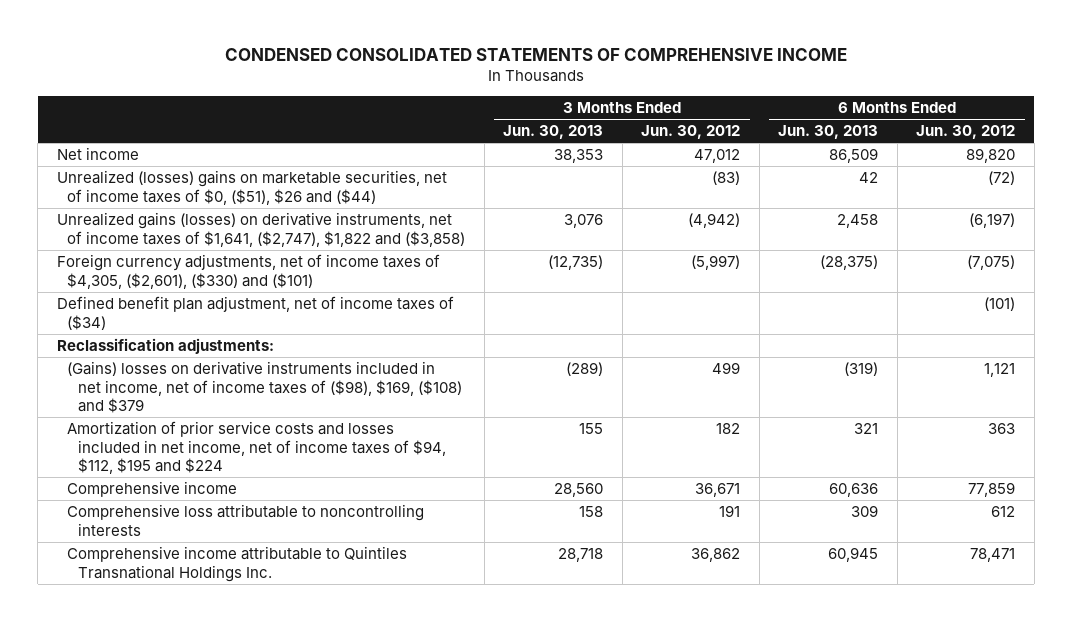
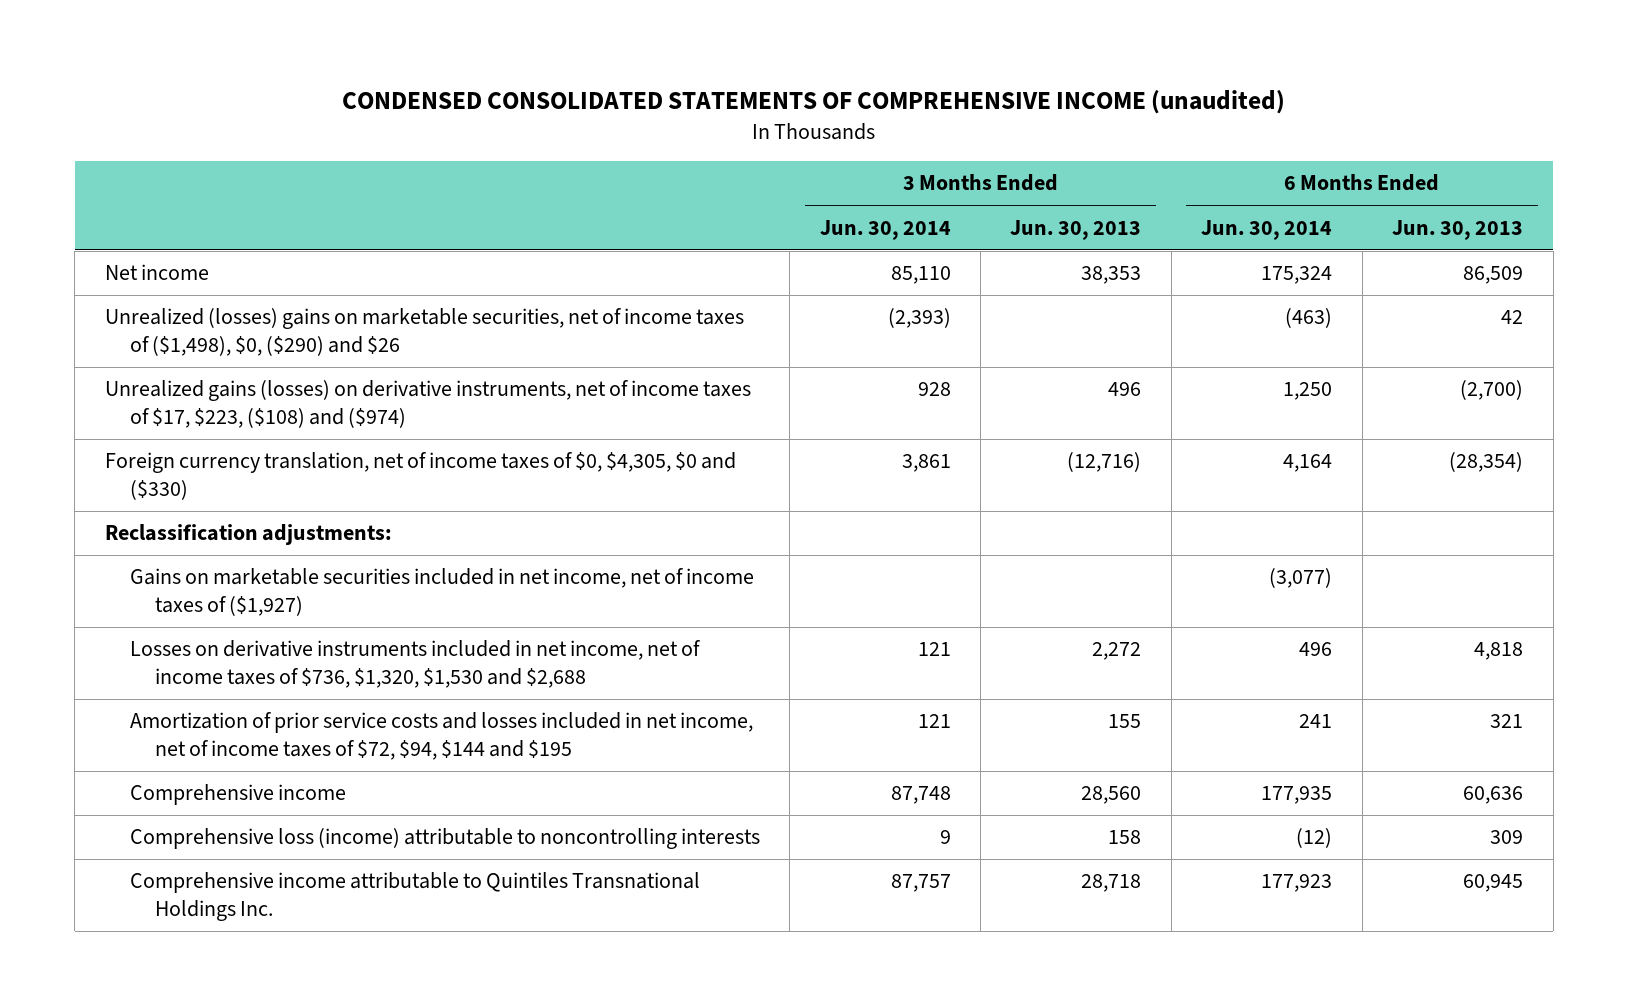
- CONDENSED CONSOLIDATED STATEMENTS OF COMPREHENSIVE INCOME
+ CONDENSED CONSOLIDATED STATEMENTS OF COMPREHENSIVE INCOME (unaudited)
- | 3 Months Ended Jun. 30, 2013 | 3 Months Ended Jun. 30, 2012 | 6 Months Ended Jun. 30, 2013 | 6 Months Ended Jun. 30, 2012
+ | 3 Months Ended Jun. 30, 2014 | 3 Months Ended Jun. 30, 2013 | 6 Months Ended Jun. 30, 2014 | 6 Months Ended Jun. 30, 2013
- Unrealized (losses) gains on marketable securities, net of income taxes of $0, ($51), $26 and ($44) | | (83) | 42 | (72)
- Unrealized gains (losses) on derivative instruments, net of income taxes of $1,641, ($2,747), $1,822 and ($3,858) | 3,076 | (4,942) | 2,458 | (6,197)
- Foreign currency adjustments, net of income taxes of $4,305, ($2,601), ($330) and ($101) | (12,735) | (5,997) | (28,375) | (7,075)
- Defined benefit plan adjustment, net of income taxes of ($34) | | | | (101)
+ Unrealized (losses) gains on marketable securities, net of income taxes of ($1,498), $0, ($290) and $26 | (2,393) | | (463) | 42
+ Unrealized gains (losses) on derivative instruments, net of income taxes of $17, $223, ($108) and ($974) | 928 | 496 | 1,250 | (2,700)
+ Foreign currency translation, net of income taxes of $0, $4,305, $0 and ($330) | 3,861 | (12,716) | 4,164 | (28,354)
- (Gains) losses on derivative instruments included in net income, net of income taxes of ($98), $169, ($108) and $379 | (289) | 499 | (319) | 1,121
- Amortization of prior service costs and losses included in net income, net of income taxes of $94, $112, $195 and $224 | 155 | 182 | 321 | 363
+ Gains on marketable securities included in net income, net of income taxes of ($1,927) | | | (3,077) |
+ Losses on derivative instruments included in net income, net of income taxes of $736, $1,320, $1,530 and $2,688 | 121 | 2,272 | 496 | 4,818
+ Amortization of prior service costs and losses included in net income, net of income taxes of $72, $94, $144 and $195 | 121 | 155 | 241 | 321
- Comprehensive loss attributable to noncontrolling interests | 158 | 191 | 309 | 612
+ Comprehensive loss (income) attributable to noncontrolling interests | 9 | 158 | (12) | 309

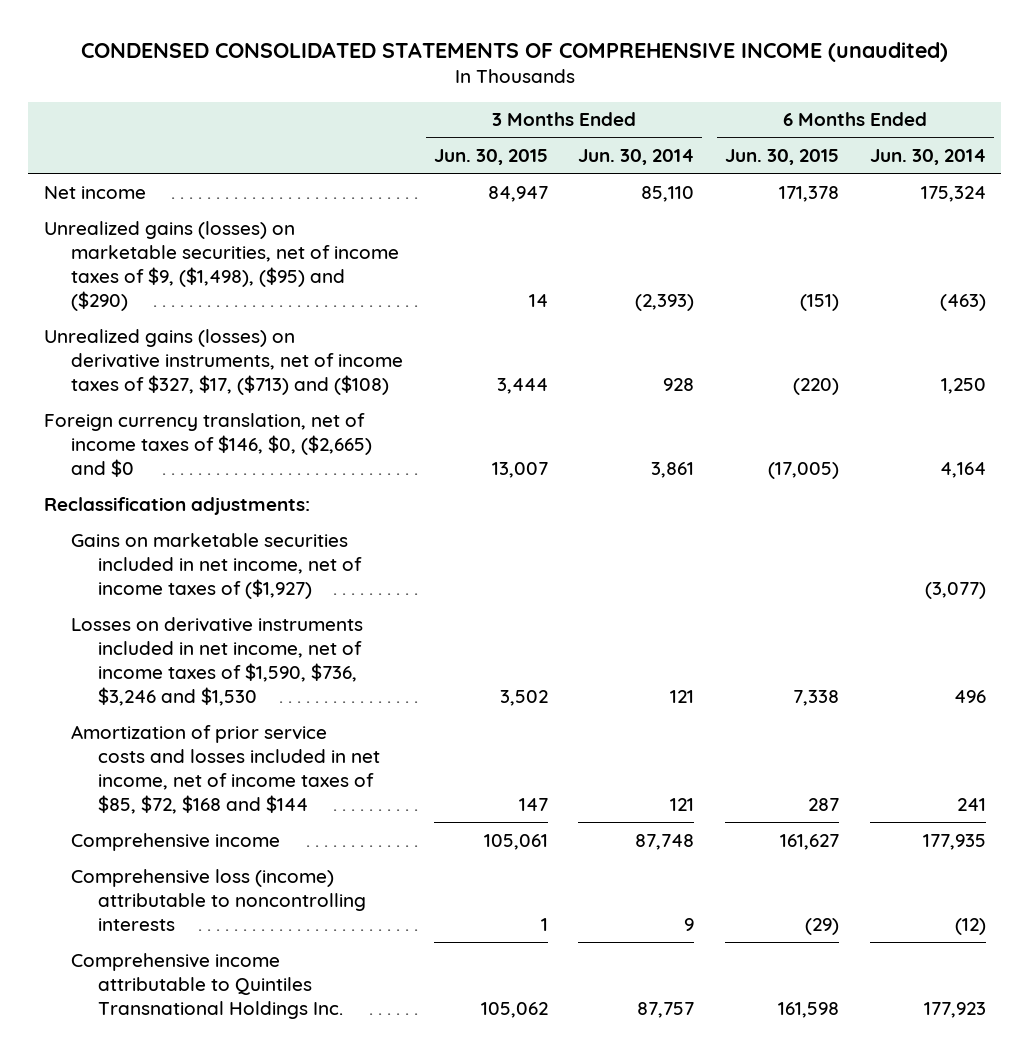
- | 3 Months Ended Jun. 30, 2014 | 3 Months Ended Jun. 30, 2013 | 6 Months Ended Jun. 30, 2014 | 6 Months Ended Jun. 30, 2013
+ | 3 Months Ended Jun. 30, 2015 | 3 Months Ended Jun. 30, 2014 | 6 Months Ended Jun. 30, 2015 | 6 Months Ended Jun. 30, 2014
- Unrealized (losses) gains on marketable securities, net of income taxes of ($1,498), $0, ($290) and $26 | (2,393) | | (463) | 42
- Unrealized gains (losses) on derivative instruments, net of income taxes of $17, $223, ($108) and ($974) | 928 | 496 | 1,250 | (2,700)
- Foreign currency translation, net of income taxes of $0, $4,305, $0 and ($330) | 3,861 | (12,716) | 4,164 | (28,354)
+ Unrealized gains (losses) on marketable securities, net of income taxes of $9, ($1,498), ($95) and ($290) | 14 | (2,393) | (151) | (463)
+ Unrealized gains (losses) on derivative instruments, net of income taxes of $327, $17, ($713) and ($108) | 3,444 | 928 | (220) | 1,250
+ Foreign currency translation, net of income taxes of $146, $0, ($2,665) and $0 | 13,007 | 3,861 | (17,005) | 4,164
- Losses on derivative instruments included in net income, net of income taxes of $736, $1,320, $1,530 and $2,688 | 121 | 2,272 | 496 | 4,818
- Amortization of prior service costs and losses included in net income, net of income taxes of $72, $94, $144 and $195 | 121 | 155 | 241 | 321
+ Losses on derivative instruments included in net income, net of income taxes of $1,590, $736, $3,246 and $1,530 | 3,502 | 121 | 7,338 | 496
+ Amortization of prior service costs and losses included in net income, net of income taxes of $85, $72, $168 and $144 | 147 | 121 | 287 | 241

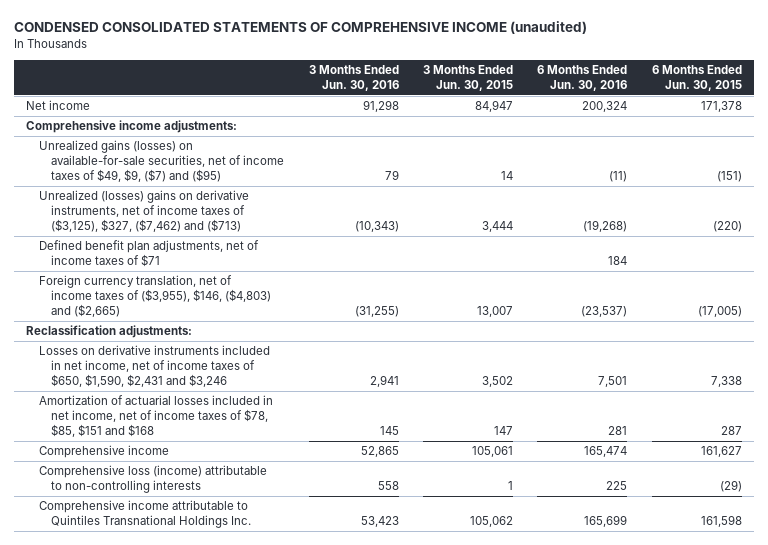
- | 3 Months Ended Jun. 30, 2015 | 3 Months Ended Jun. 30, 2014 | 6 Months Ended Jun. 30, 2015 | 6 Months Ended Jun. 30, 2014
+ | 3 Months Ended Jun. 30, 2016 | 3 Months Ended Jun. 30, 2015 | 6 Months Ended Jun. 30, 2016 | 6 Months Ended Jun. 30, 2015
- Unrealized gains (losses) on marketable securities, net of income taxes of $9, ($1,498), ($95) and ($290) | 14 | (2,393) | (151) | (463)
- Unrealized gains (losses) on derivative instruments, net of income taxes of $327, $17, ($713) and ($108) | 3,444 | 928 | (220) | 1,250
- Foreign currency translation, net of income taxes of $146, $0, ($2,665) and $0 | 13,007 | 3,861 | (17,005) | 4,164
+ Comprehensive income adjustments:
+ Unrealized gains (losses) on available-for-sale securities, net of income taxes of $49, $9, ($7) and ($95) | 79 | 14 | (11) | (151)
+ Unrealized (losses) gains on derivative instruments, net of income taxes of ($3,125), $327, ($7,462) and ($713) | (10,343) | 3,444 | (19,268) | (220)
+ Defined benefit plan adjustments, net of income taxes of $71 | | | 184 |
+ Foreign currency translation, net of income taxes of ($3,955), $146, ($4,803) and ($2,665) | (31,255) | 13,007 | (23,537) | (17,005)
- Gains on marketable securities included in net income, net of income taxes of ($1,927) | | | | (3,077)
- Losses on derivative instruments included in net income, net of income taxes of $1,590, $736, $3,246 and $1,530 | 3,502 | 121 | 7,338 | 496
- Amortization of prior service costs and losses included in net income, net of income taxes of $85, $72, $168 and $144 | 147 | 121 | 287 | 241
+ Losses on derivative instruments included in net income, net of income taxes of $650, $1,590, $2,431 and $3,246 | 2,941 | 3,502 | 7,501 | 7,338
+ Amortization of actuarial losses included in net income, net of income taxes of $78, $85, $151 and $168 | 145 | 147 | 281 | 287
- Comprehensive loss (income) attributable to noncontrolling interests | 1 | 9 | (29) | (12)
+ Comprehensive loss (income) attributable to non-controlling interests | 558 | 1 | 225 | (29)

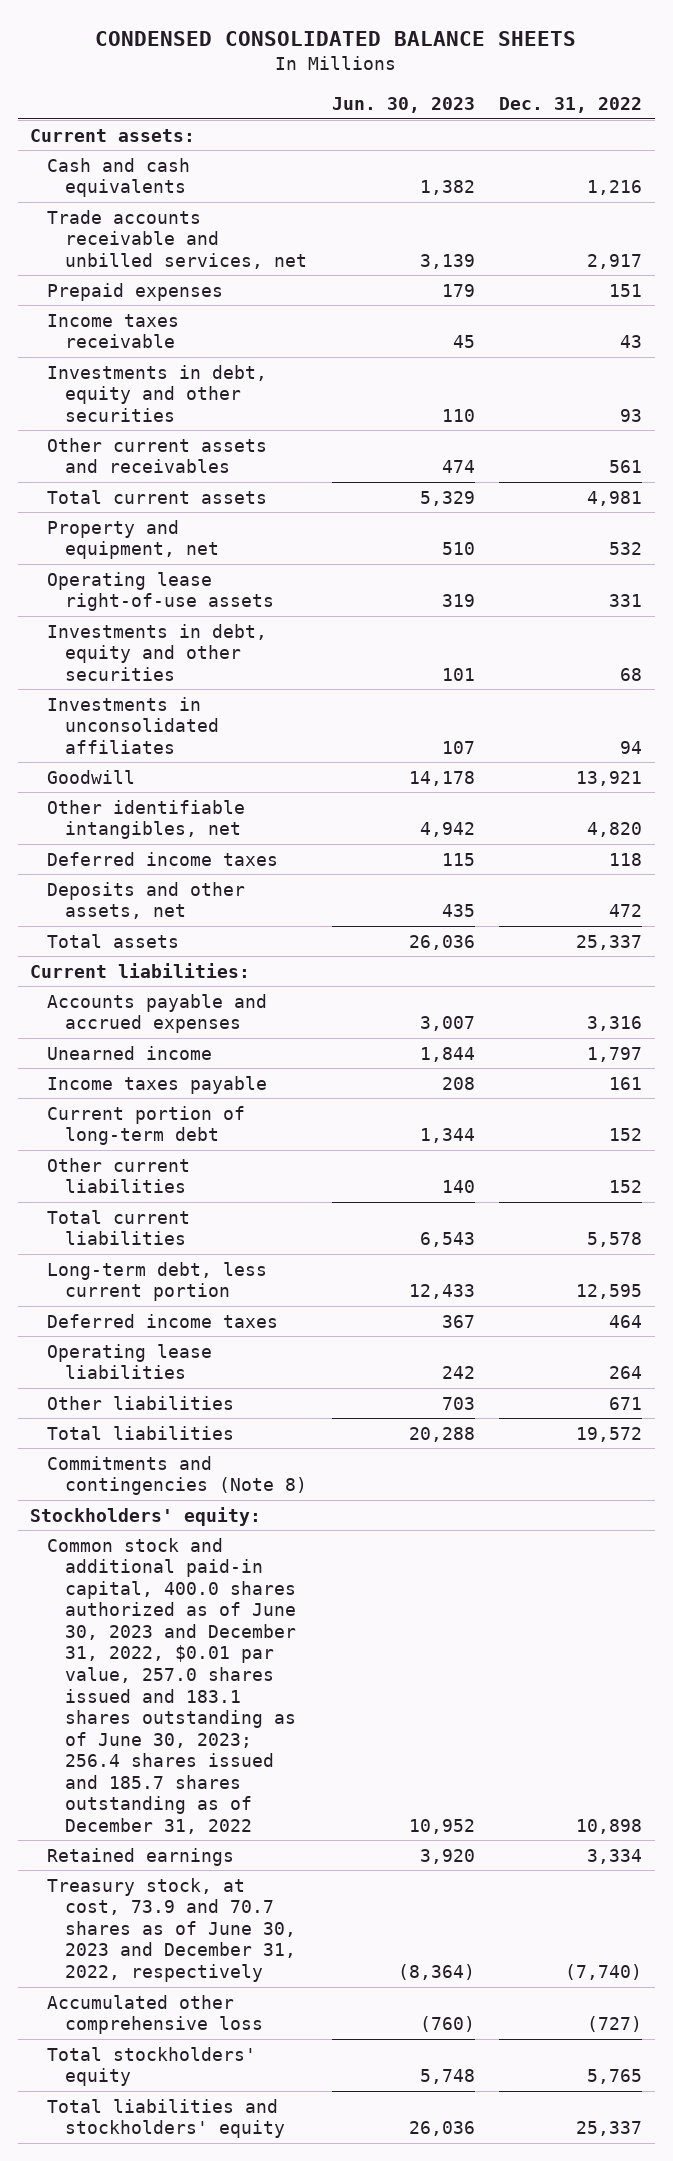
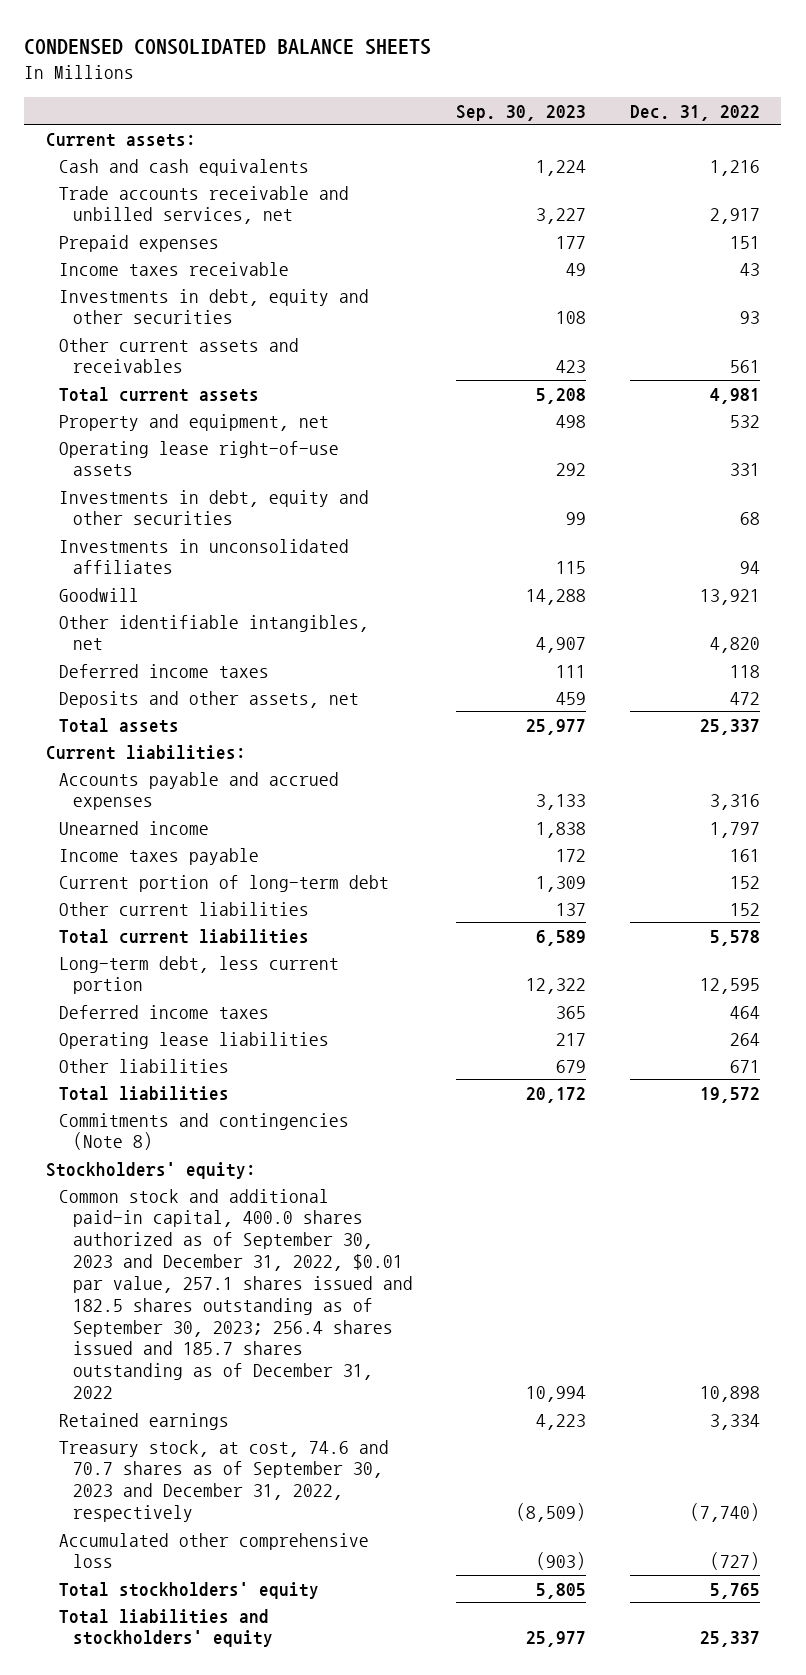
- | Jun. 30, 2023 | Dec. 31, 2022
+ | Sep. 30, 2023 | Dec. 31, 2022
- Common stock and additional paid-in capital, 400.0 shares authorized as of June 30, 2023 and December 31, 2022, $0.01 par value, 257.0 shares issued and 183.1 shares outstanding as of June 30, 2023; 256.4 shares issued and 185.7 shares outstanding as of December 31, 2022 | 10,952 | 10,898
+ Common stock and additional paid-in capital, 400.0 shares authorized as of September 30, 2023 and December 31, 2022, $0.01 par value, 257.1 shares issued and 182.5 shares outstanding as of September 30, 2023; 256.4 shares issued and 185.7 shares outstanding as of December 31, 2022 | 10,994 | 10,898
- Treasury stock, at cost, 73.9 and 70.7 shares as of June 30, 2023 and December 31, 2022, respectively | (8,364) | (7,740)
+ Treasury stock, at cost, 74.6 and 70.7 shares as of September 30, 2023 and December 31, 2022, respectively | (8,509) | (7,740)

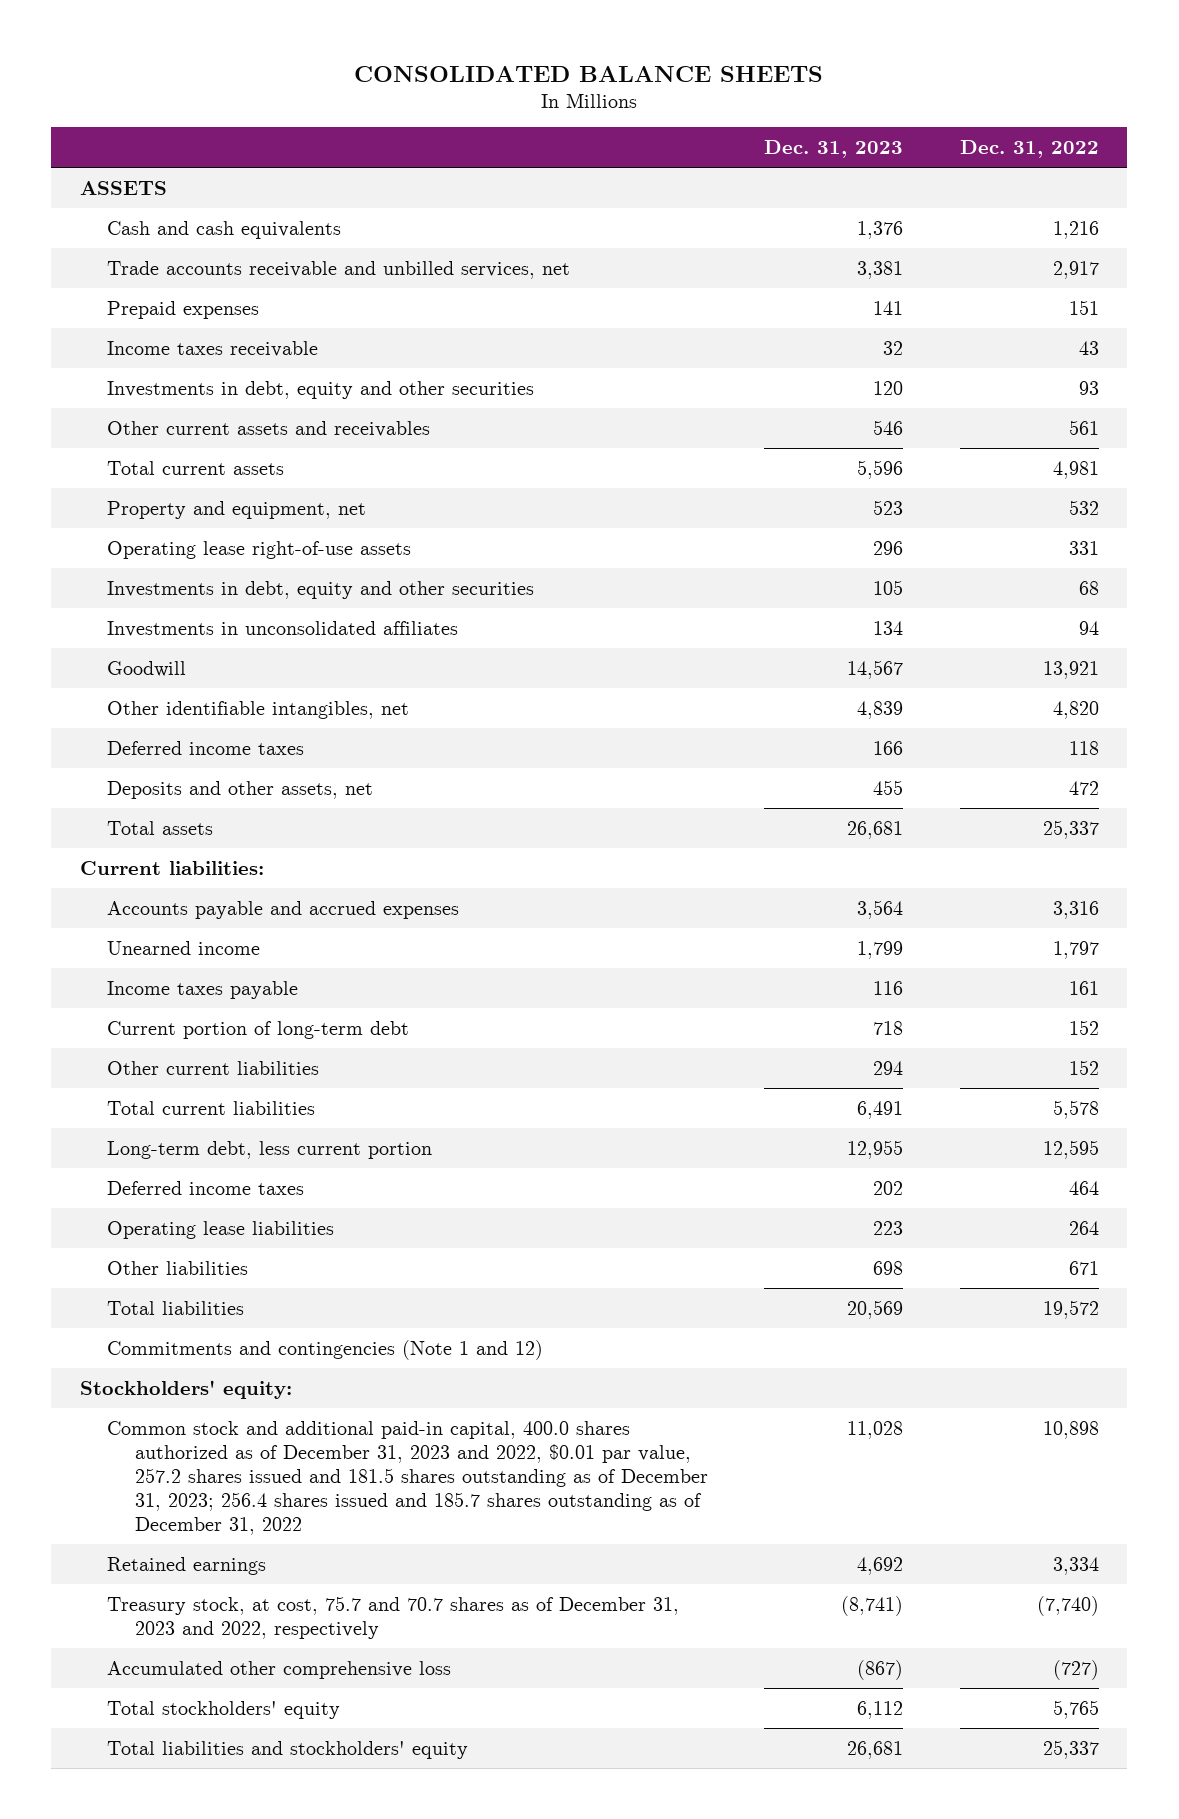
- CONDENSED CONSOLIDATED BALANCE SHEETS
+ CONSOLIDATED BALANCE SHEETS
- | Sep. 30, 2023 | Dec. 31, 2022
+ | Dec. 31, 2023 | Dec. 31, 2022
- Current assets:
+ ASSETS
- Commitments and contingencies (Note 8)
+ Commitments and contingencies (Note 1 and 12)
- Common stock and additional paid-in capital, 400.0 shares authorized as of September 30, 2023 and December 31, 2022, $0.01 par value, 257.1 shares issued and 182.5 shares outstanding as of September 30, 2023; 256.4 shares issued and 185.7 shares outstanding as of December 31, 2022 | 10,994 | 10,898
+ Common stock and additional paid-in capital, 400.0 shares authorized as of December 31, 2023 and 2022, $0.01 par value, 257.2 shares issued and 181.5 shares outstanding as of December 31, 2023; 256.4 shares issued and 185.7 shares outstanding as of December 31, 2022 | 11,028 | 10,898
- Treasury stock, at cost, 74.6 and 70.7 shares as of September 30, 2023 and December 31, 2022, respectively | (8,509) | (7,740)
+ Treasury stock, at cost, 75.7 and 70.7 shares as of December 31, 2023 and 2022, respectively | (8,741) | (7,740)

